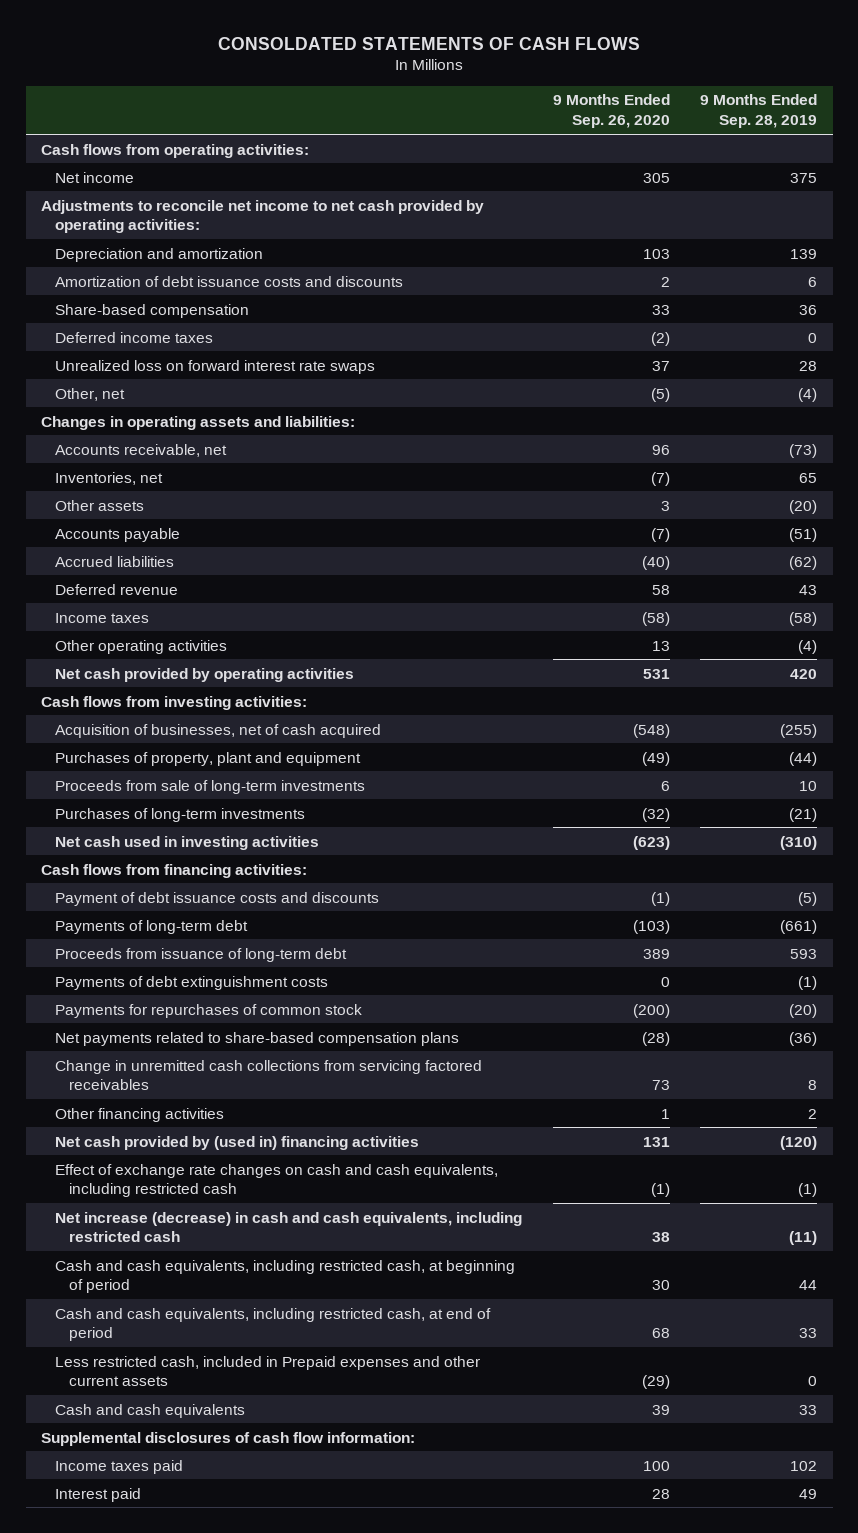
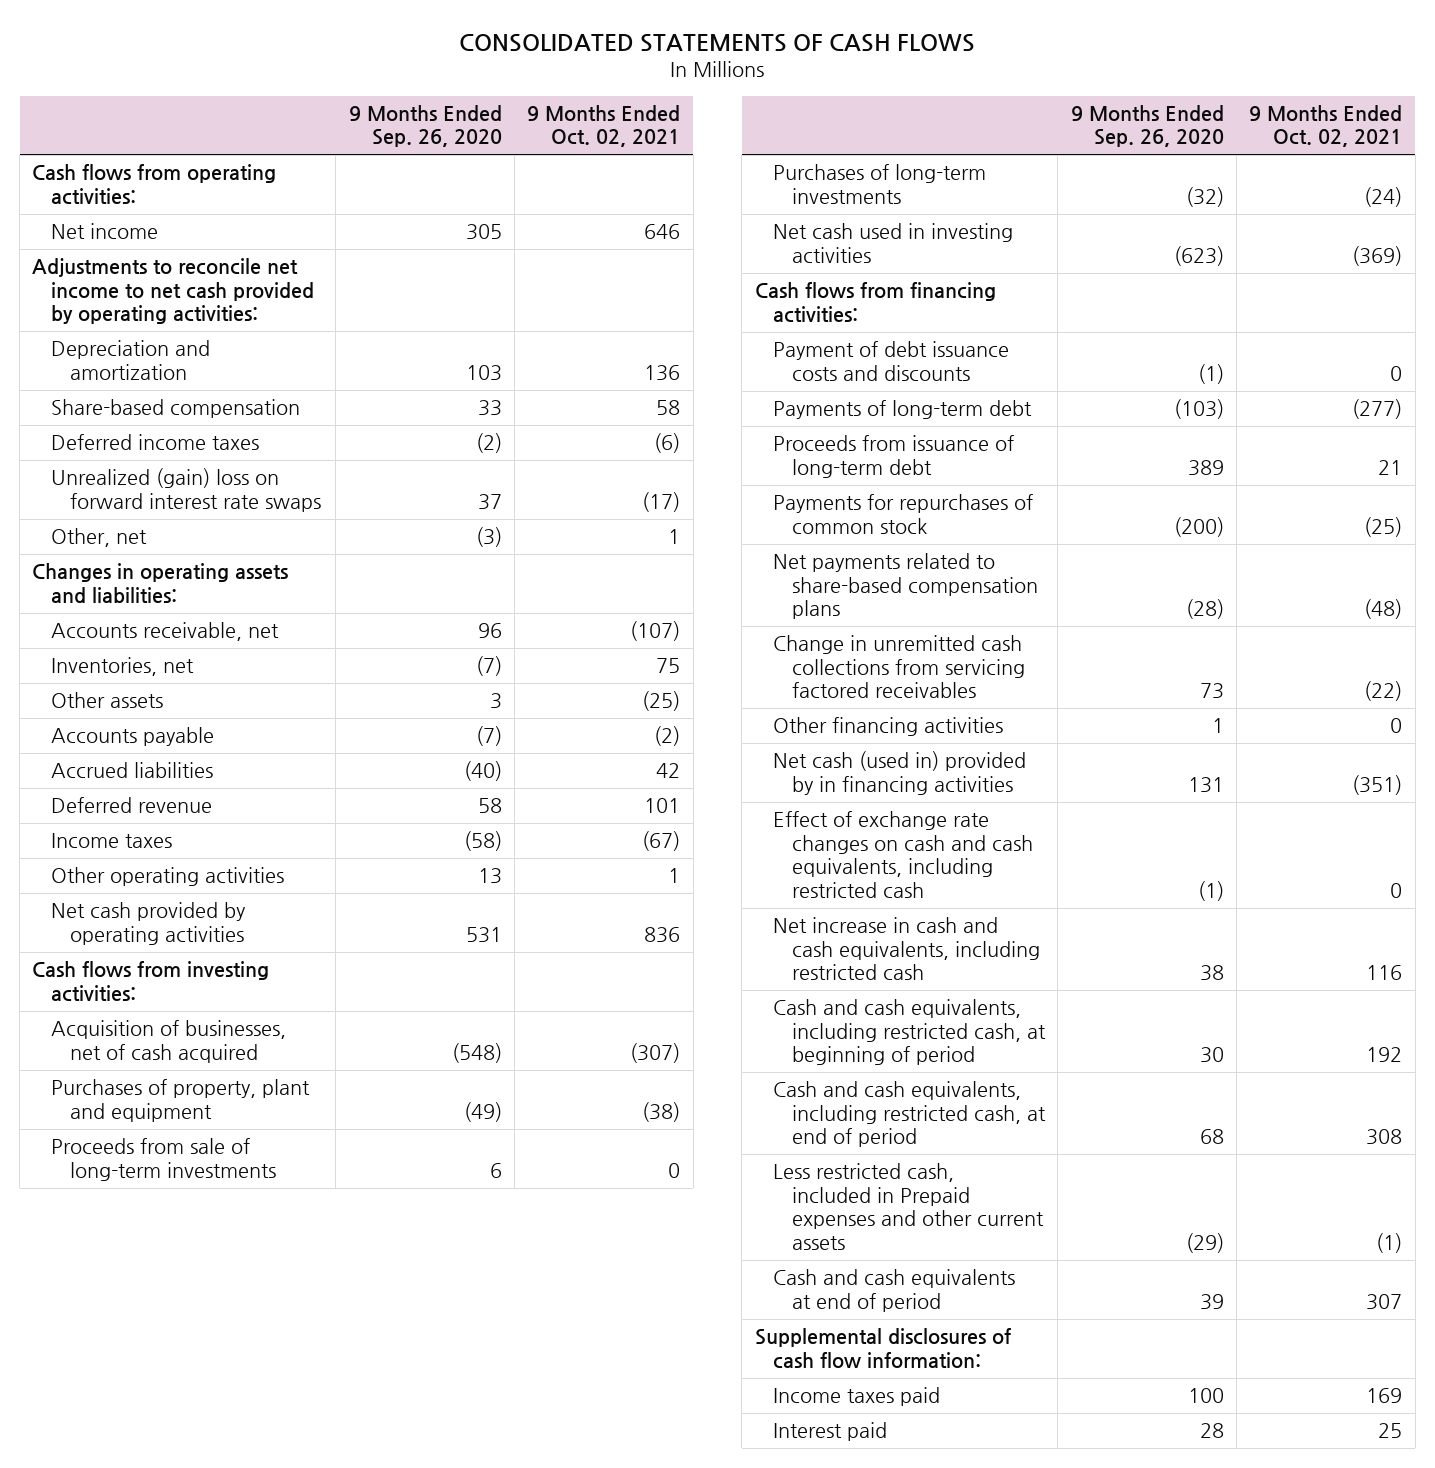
- CONSOLDATED STATEMENTS OF CASH FLOWS
+ CONSOLIDATED STATEMENTS OF CASH FLOWS
- | 9 Months Ended Sep. 26, 2020 | 9 Months Ended Sep. 28, 2019
+ | 9 Months Ended Sep. 26, 2020 | 9 Months Ended Oct. 02, 2021
- Amortization of debt issuance costs and discounts | 2 | 6
- Unrealized loss on forward interest rate swaps | 37 | 28
- Other, net | (5) | (4)
+ Unrealized (gain) loss on forward interest rate swaps | 37 | (17)
+ Other, net | (3) | 1
- Payments of debt extinguishment costs | 0 | (1)
- Net cash provided by (used in) financing activities | 131 | (120)
+ Net cash (used in) provided by in financing activities | 131 | (351)
- Net increase (decrease) in cash and cash equivalents, including restricted cash | 38 | (11)
+ Net increase in cash and cash equivalents, including restricted cash | 38 | 116
- Cash and cash equivalents | 39 | 33
+ Cash and cash equivalents at end of period | 39 | 307

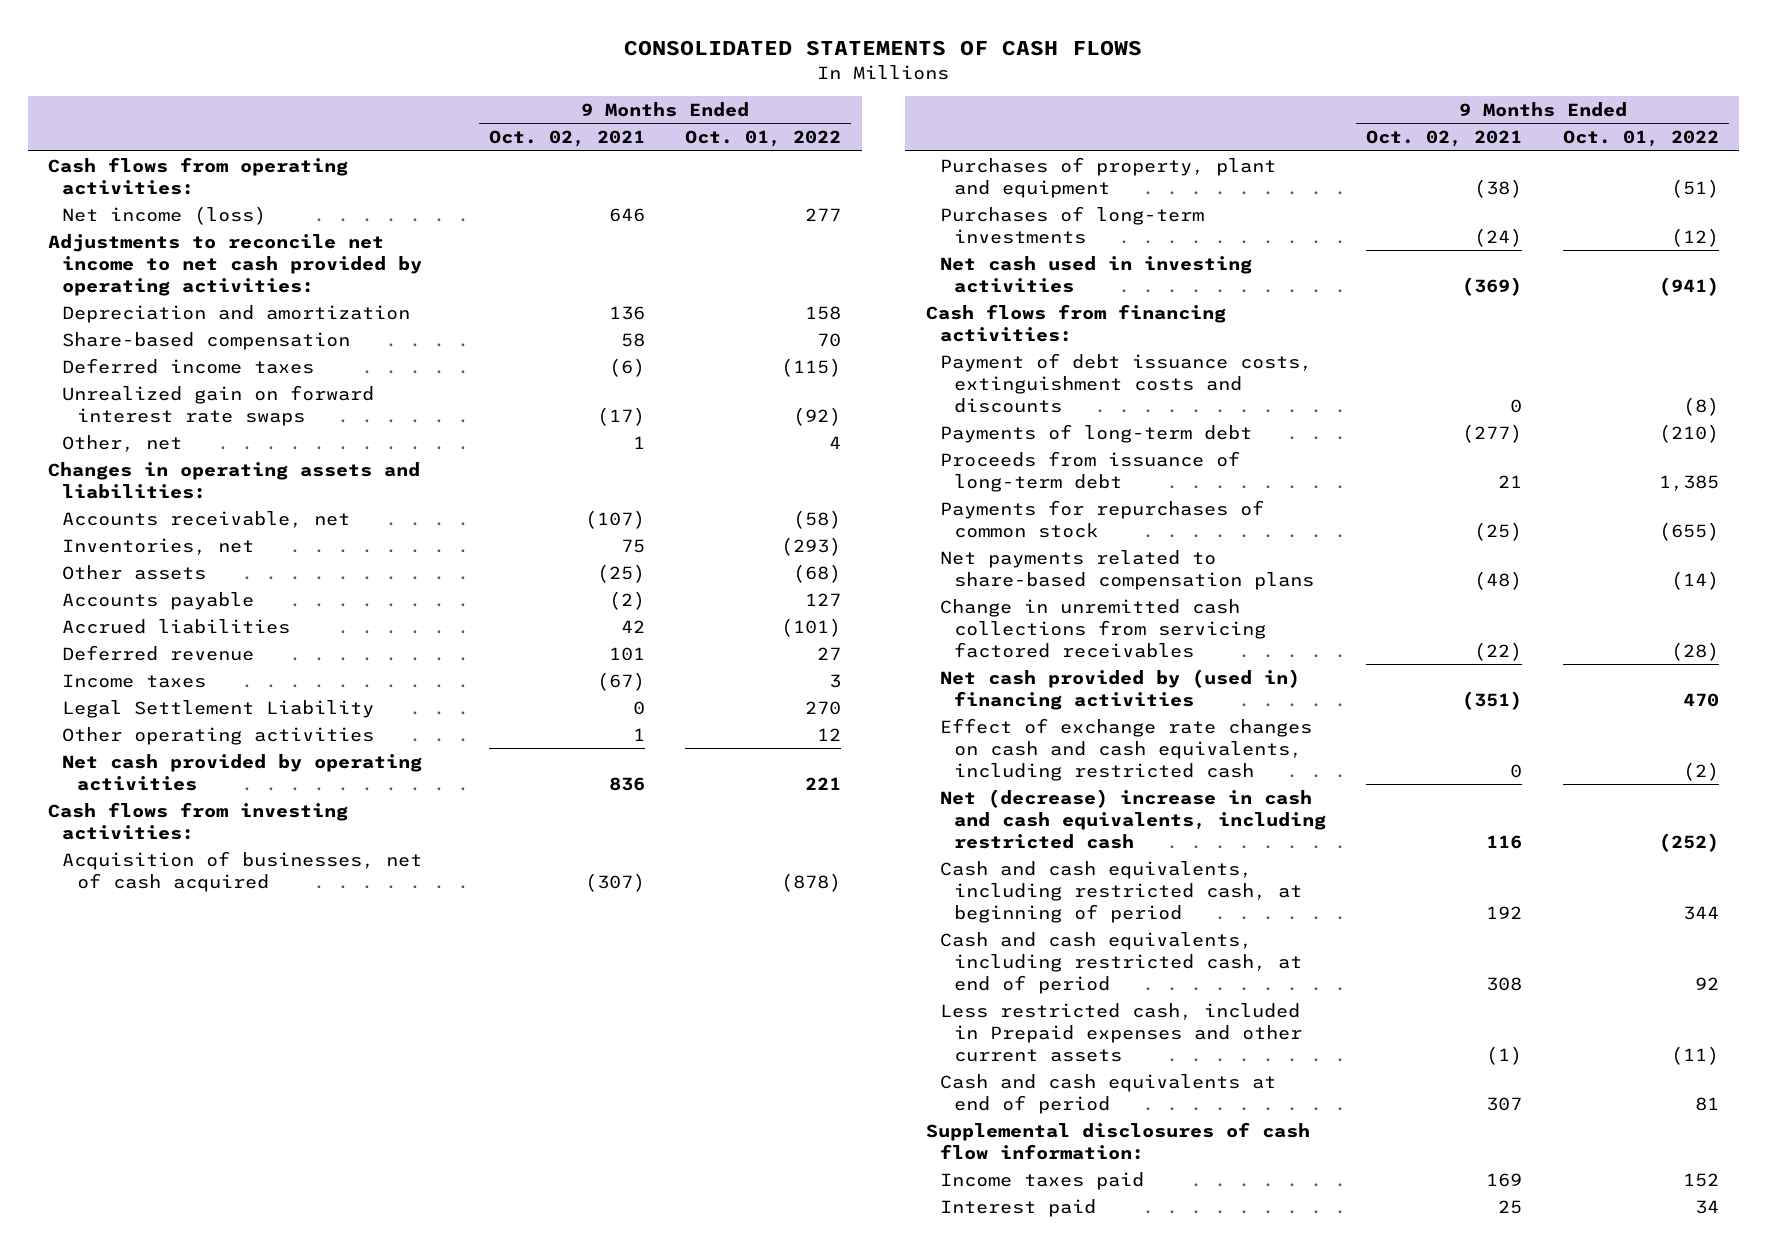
- | 9 Months Ended Sep. 26, 2020 | 9 Months Ended Oct. 02, 2021
+ | 9 Months Ended Oct. 02, 2021 | 9 Months Ended Oct. 01, 2022
- Net income | 305 | 646
+ Net income (loss) | 646 | 277
- Unrealized (gain) loss on forward interest rate swaps | 37 | (17)
+ Unrealized gain on forward interest rate swaps | (17) | (92)
+ Legal Settlement Liability | 0 | 270
- Proceeds from sale of long-term investments | 6 | 0
- Payment of debt issuance costs and discounts | (1) | 0
+ Payment of debt issuance costs, extinguishment costs and discounts | 0 | (8)
- Other financing activities | 1 | 0
- Net cash (used in) provided by in financing activities | 131 | (351)
+ Net cash provided by (used in) financing activities | (351) | 470
- Net increase in cash and cash equivalents, including restricted cash | 38 | 116
+ Net (decrease) increase in cash and cash equivalents, including restricted cash | 116 | (252)

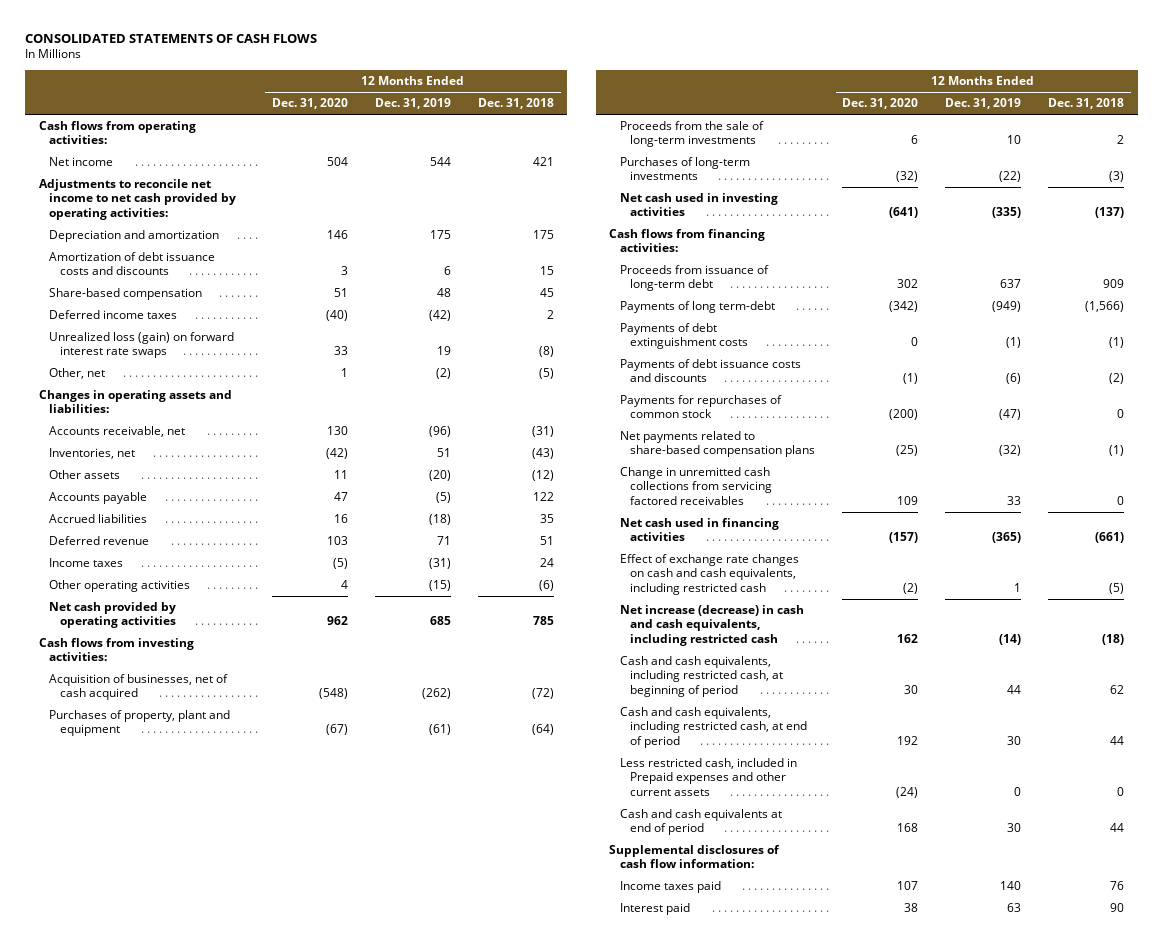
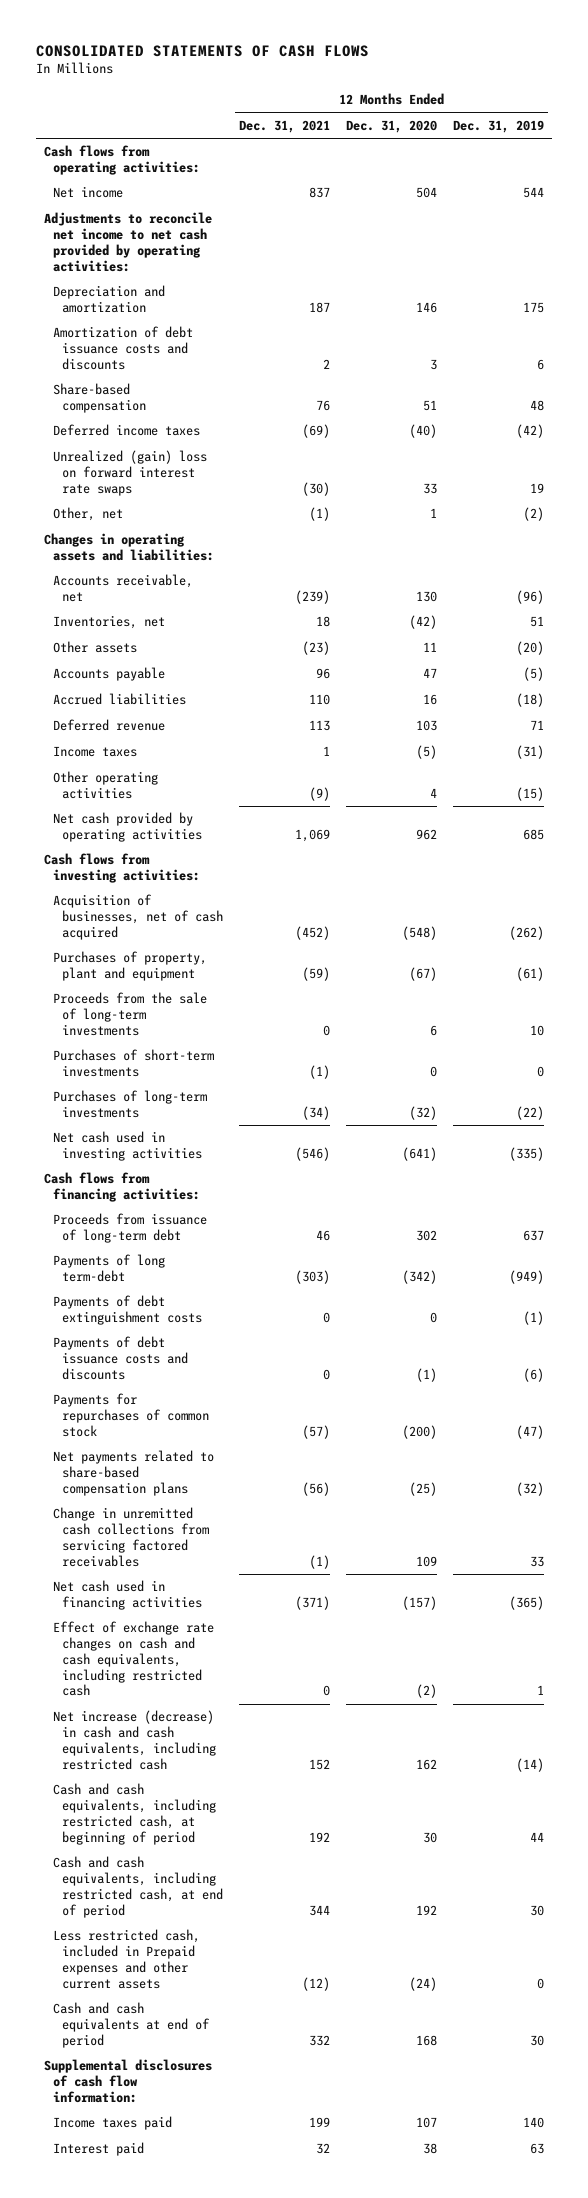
- | 12 Months Ended Dec. 31, 2020 | 12 Months Ended Dec. 31, 2019 | 12 Months Ended Dec. 31, 2018
+ | 12 Months Ended Dec. 31, 2021 | 12 Months Ended Dec. 31, 2020 | 12 Months Ended Dec. 31, 2019
- Unrealized loss (gain) on forward interest rate swaps | 33 | 19 | (8)
+ Unrealized (gain) loss on forward interest rate swaps | (30) | 33 | 19
+ Purchases of short-term investments | (1) | 0 | 0

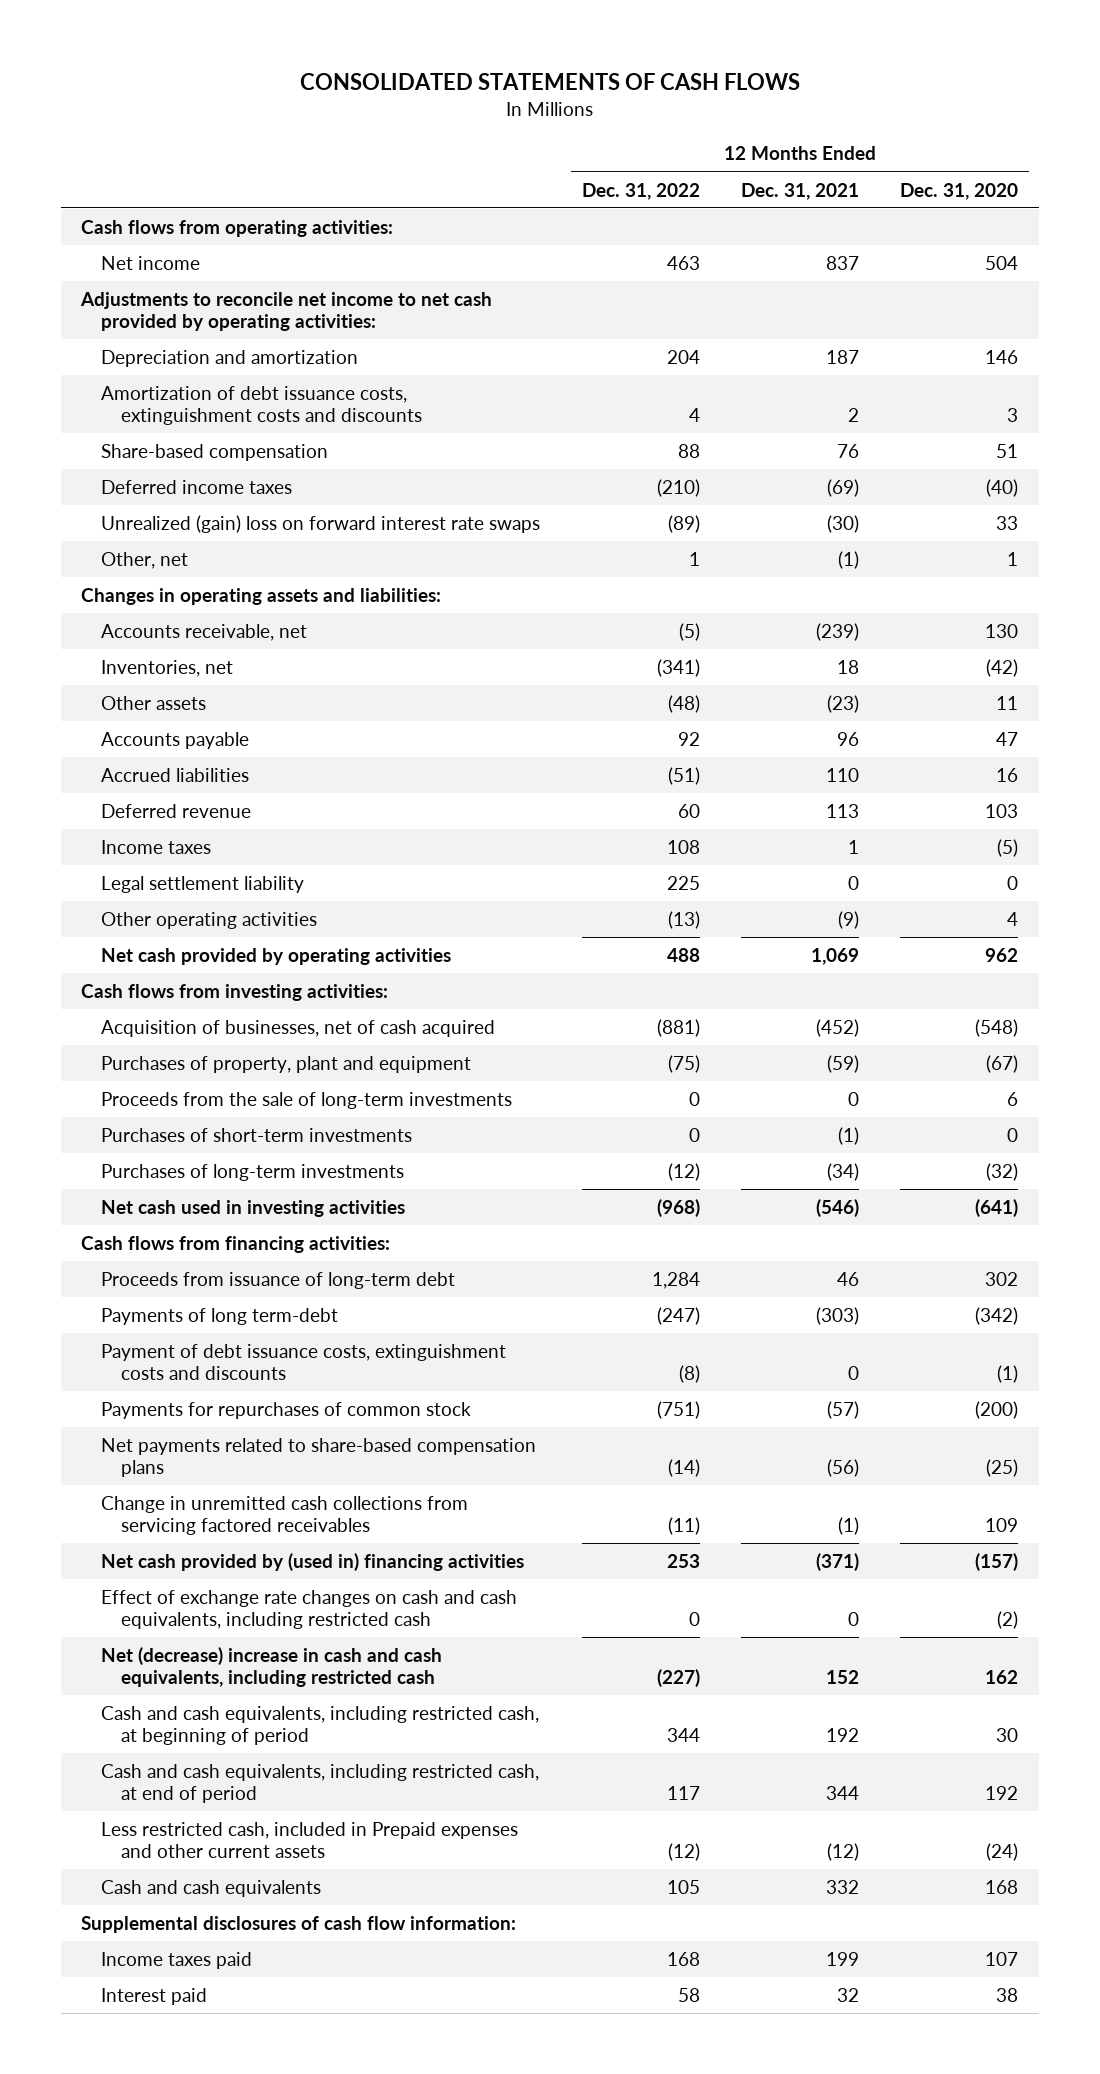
- | 12 Months Ended Dec. 31, 2021 | 12 Months Ended Dec. 31, 2020 | 12 Months Ended Dec. 31, 2019
+ | 12 Months Ended Dec. 31, 2022 | 12 Months Ended Dec. 31, 2021 | 12 Months Ended Dec. 31, 2020
- Amortization of debt issuance costs and discounts | 2 | 3 | 6
+ Amortization of debt issuance costs, extinguishment costs and discounts | 4 | 2 | 3
+ Legal settlement liability | 225 | 0 | 0
- Payments of debt extinguishment costs | 0 | 0 | (1)
- Payments of debt issuance costs and discounts | 0 | (1) | (6)
+ Payment of debt issuance costs, extinguishment costs and discounts | (8) | 0 | (1)
- Net cash used in financing activities | (371) | (157) | (365)
+ Net cash provided by (used in) financing activities | 253 | (371) | (157)
- Net increase (decrease) in cash and cash equivalents, including restricted cash | 152 | 162 | (14)
+ Net (decrease) increase in cash and cash equivalents, including restricted cash | (227) | 152 | 162
- Cash and cash equivalents at end of period | 332 | 168 | 30
+ Cash and cash equivalents | 105 | 332 | 168

